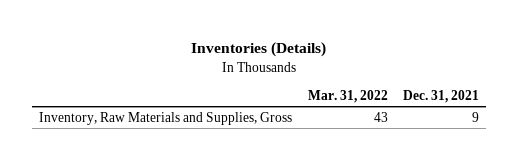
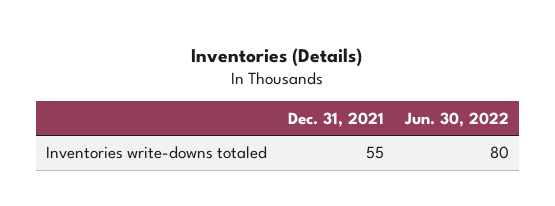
- | Mar. 31, 2022 | Dec. 31, 2021
+ | Dec. 31, 2021 | Jun. 30, 2022
- Inventory, Raw Materials and Supplies, Gross | 43 | 9
+ Inventories write-downs totaled | 55 | 80

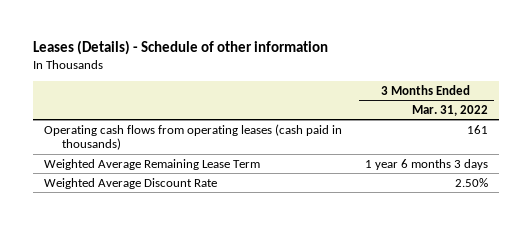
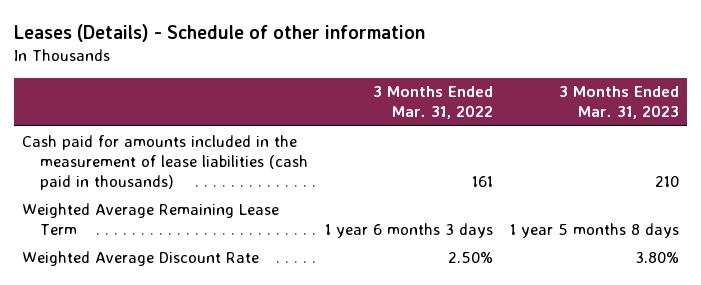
- | 3 Months Ended Mar. 31, 2022
+ | 3 Months Ended Mar. 31, 2022 | 3 Months Ended Mar. 31, 2023
- Operating cash flows from operating leases (cash paid in thousands) | 161
+ Cash paid for amounts included in the measurement of lease liabilities (cash paid in thousands) | 161 | 210

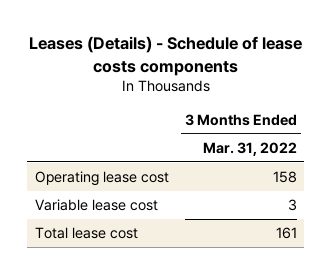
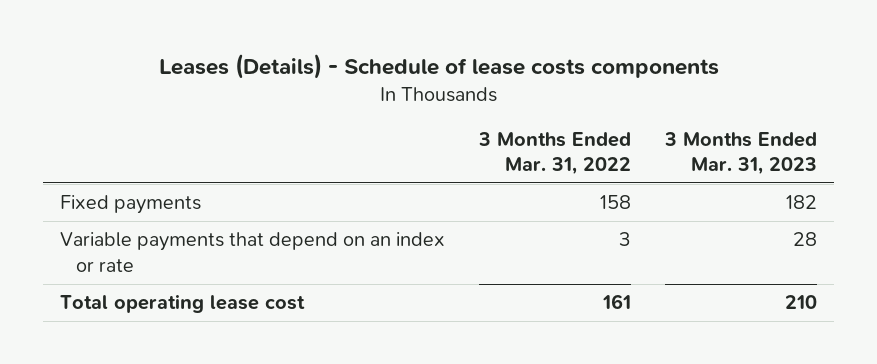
- | 3 Months Ended Mar. 31, 2022
+ | 3 Months Ended Mar. 31, 2022 | 3 Months Ended Mar. 31, 2023
- Operating lease cost | 158
- Variable lease cost | 3
- Total lease cost | 161
+ Fixed payments | 158 | 182
+ Variable payments that depend on an index or rate | 3 | 28
+ Total operating lease cost | 161 | 210

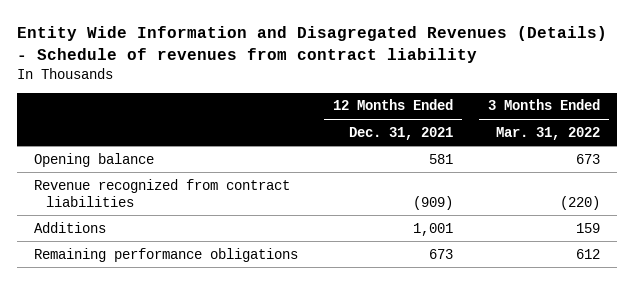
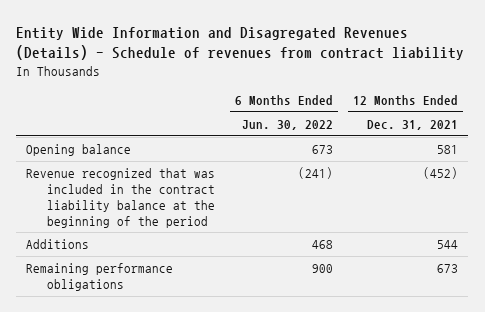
- | 12 Months Ended Dec. 31, 2021 | 3 Months Ended Mar. 31, 2022
+ | 6 Months Ended Jun. 30, 2022 | 12 Months Ended Dec. 31, 2021
- Revenue recognized from contract liabilities | (909) | (220)
- Additions | 1,001 | 159
+ Revenue recognized that was included in the contract liability balance at the beginning of the period | (241) | (452)
+ Additions | 468 | 544

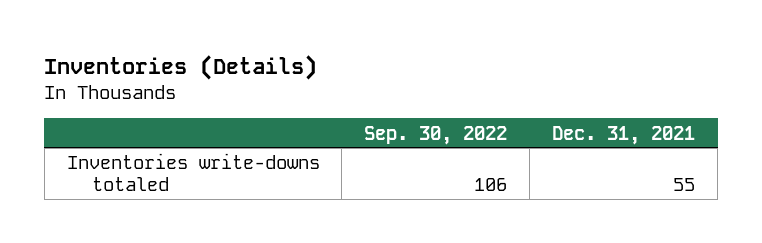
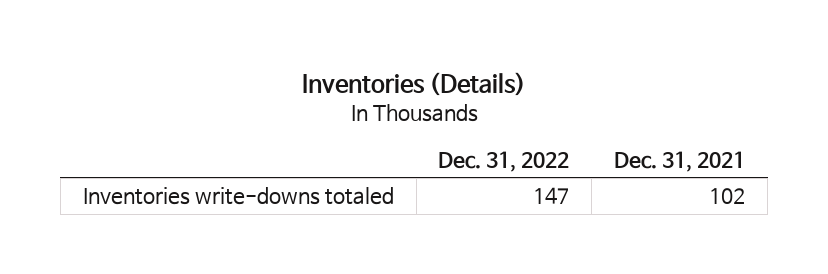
- | Sep. 30, 2022 | Dec. 31, 2021
+ | Dec. 31, 2022 | Dec. 31, 2021
- Inventories write-downs totaled | 106 | 55
+ Inventories write-downs totaled | 147 | 102

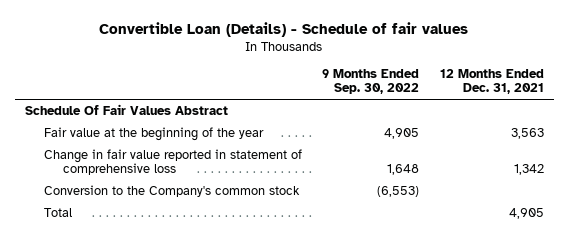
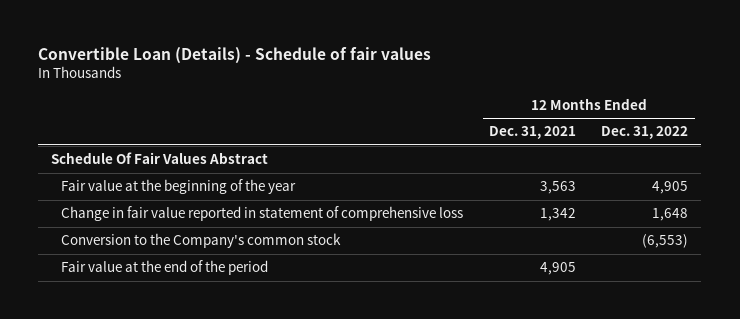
- | 9 Months Ended Sep. 30, 2022 | 12 Months Ended Dec. 31, 2021
+ | 12 Months Ended Dec. 31, 2021 | 12 Months Ended Dec. 31, 2022
- Total | | 4,905
+ Fair value at the end of the period | 4,905 |

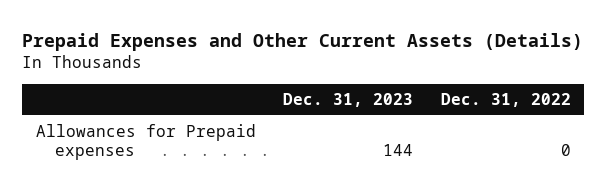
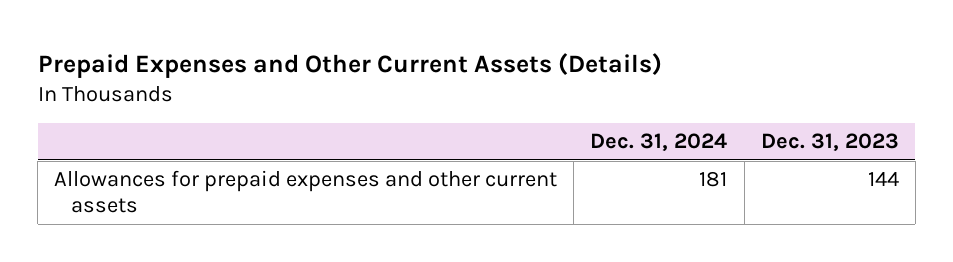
- | Dec. 31, 2023 | Dec. 31, 2022
+ | Dec. 31, 2024 | Dec. 31, 2023
- Allowances for Prepaid expenses | 144 | 0
+ Allowances for prepaid expenses and other current assets | 181 | 144

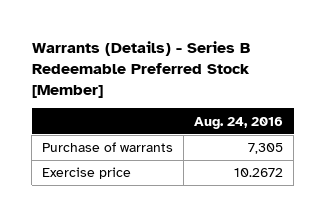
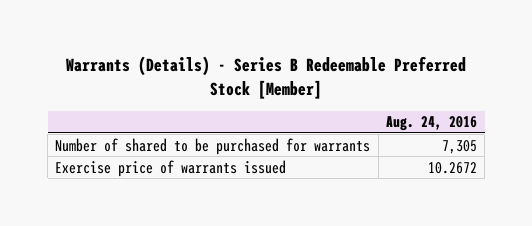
- Purchase of warrants | 7,305
- Exercise price | 10.2672
+ Number of shared to be purchased for warrants | 7,305
+ Exercise price of warrants issued | 10.2672

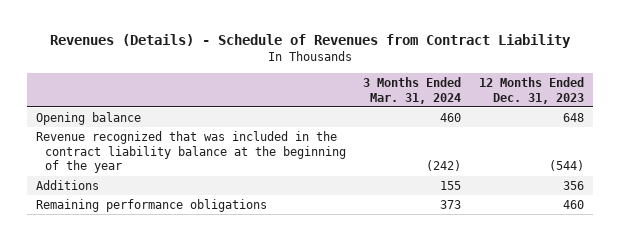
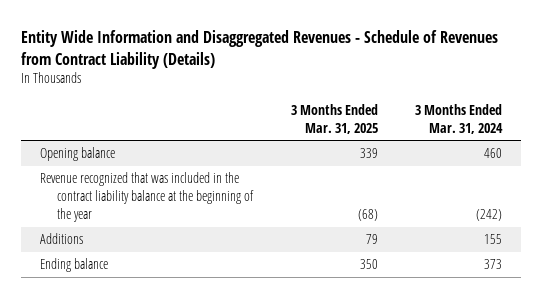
- Revenues (Details) - Schedule of Revenues from Contract Liability
+ Entity Wide Information and Disaggregated Revenues - Schedule of Revenues from Contract Liability (Details)
- | 3 Months Ended Mar. 31, 2024 | 12 Months Ended Dec. 31, 2023
+ | 3 Months Ended Mar. 31, 2025 | 3 Months Ended Mar. 31, 2024
- Remaining performance obligations | 373 | 460
+ Ending balance | 350 | 373

